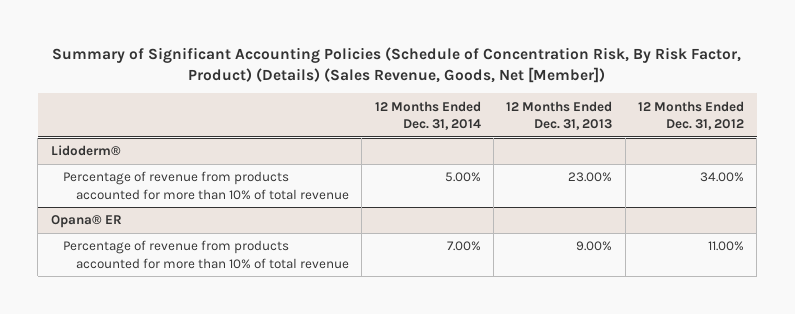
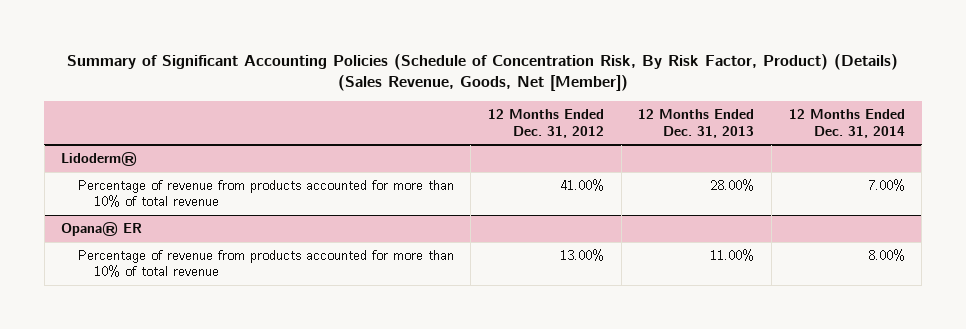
- | 12 Months Ended Dec. 31, 2014 | 12 Months Ended Dec. 31, 2013 | 12 Months Ended Dec. 31, 2012
+ | 12 Months Ended Dec. 31, 2012 | 12 Months Ended Dec. 31, 2013 | 12 Months Ended Dec. 31, 2014
@ Lidoderm®
- Percentage of revenue from products accounted for more than 10% of total revenue | 5.00% | 23.00% | 34.00%
+ Percentage of revenue from products accounted for more than 10% of total revenue | 41.00% | 28.00% | 7.00%
@ Opana® ER
- Percentage of revenue from products accounted for more than 10% of total revenue | 7.00% | 9.00% | 11.00%
+ Percentage of revenue from products accounted for more than 10% of total revenue | 13.00% | 11.00% | 8.00%

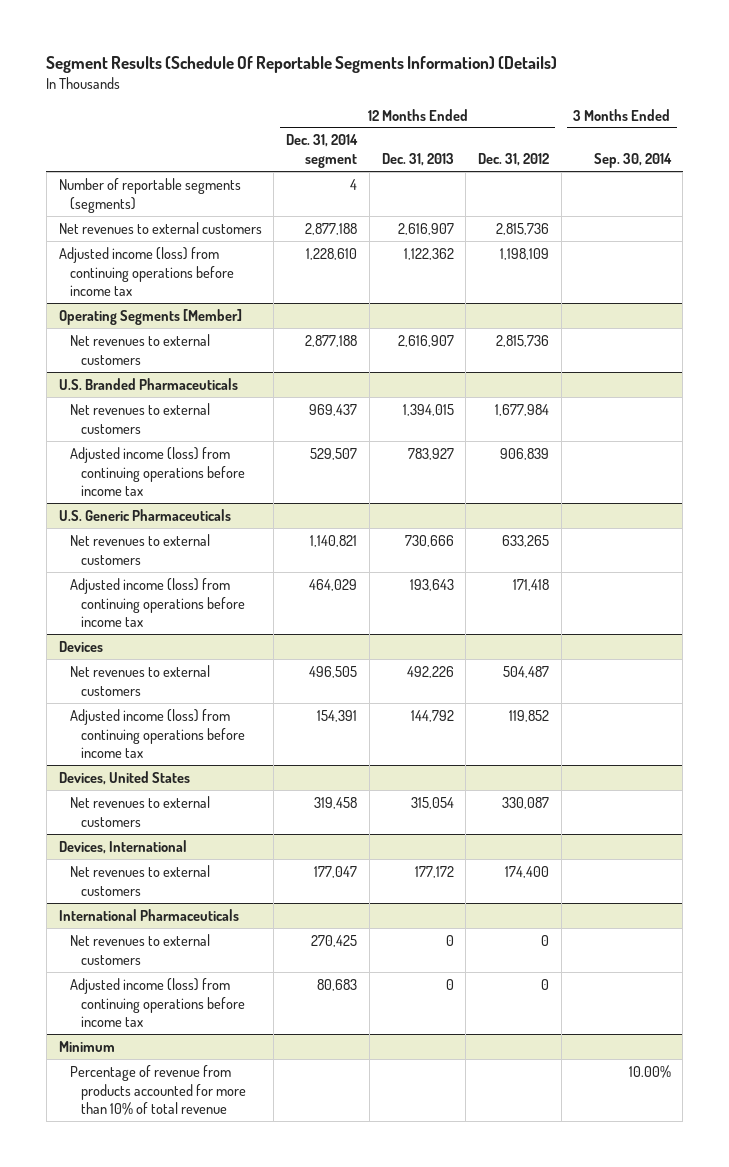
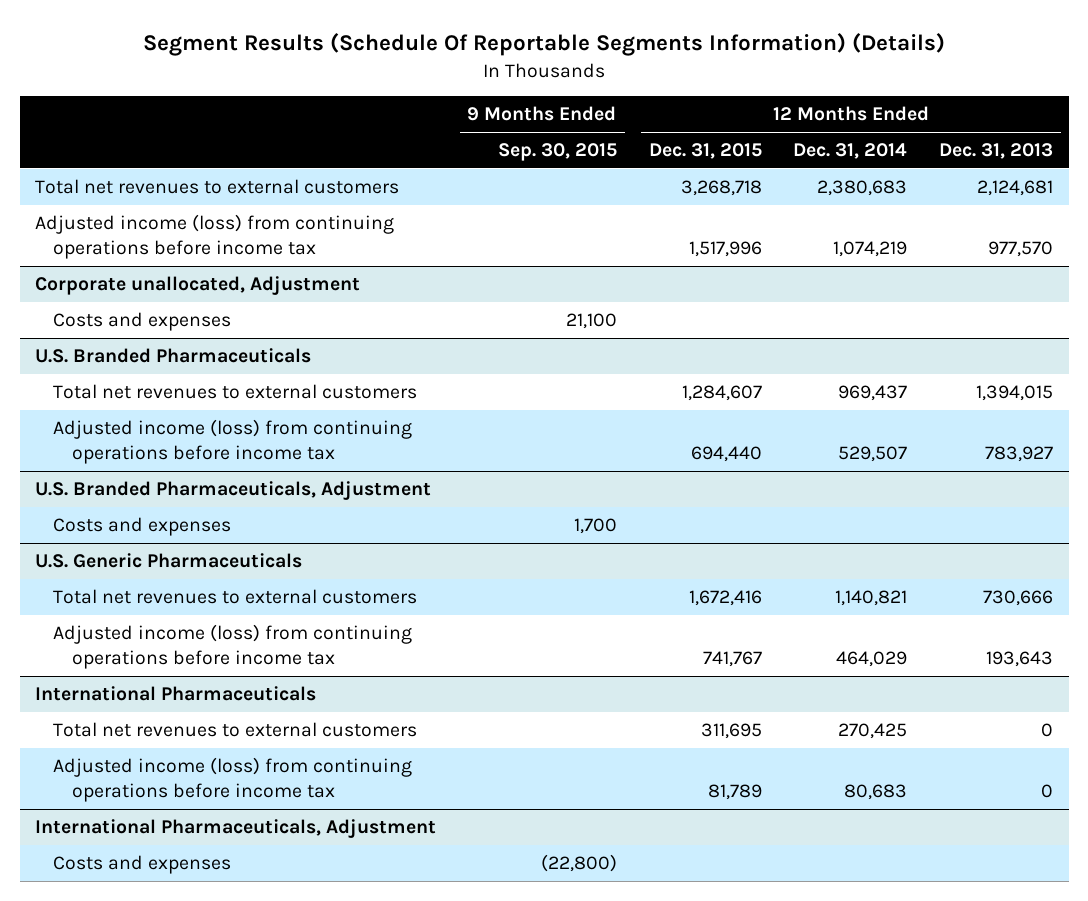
- | 12 Months Ended Dec. 31, 2014 segment | 12 Months Ended Dec. 31, 2013 | 12 Months Ended Dec. 31, 2012 | 3 Months Ended Sep. 30, 2014
+ | 9 Months Ended Sep. 30, 2015 | 12 Months Ended Dec. 31, 2015 | 12 Months Ended Dec. 31, 2014 | 12 Months Ended Dec. 31, 2013
- Number of reportable segments (segments) | 4 | | |
- Net revenues to external customers | 2,877,188 | 2,616,907 | 2,815,736 |
- Adjusted income (loss) from continuing operations before income tax | 1,228,610 | 1,122,362 | 1,198,109 |
- Operating Segments [Member]
- Net revenues to external customers | 2,877,188 | 2,616,907 | 2,815,736 |
+ Total net revenues to external customers | | 3,268,718 | 2,380,683 | 2,124,681
+ Adjusted income (loss) from continuing operations before income tax | | 1,517,996 | 1,074,219 | 977,570
+ Corporate unallocated, Adjustment
+ Costs and expenses | 21,100 | | |
@ U.S. Branded Pharmaceuticals
- Net revenues to external customers | 969,437 | 1,394,015 | 1,677,984 |
+ Total net revenues to external customers | | 1,284,607 | 969,437 | 1,394,015
+ U.S. Branded Pharmaceuticals, Adjustment
+ Costs and expenses | 1,700 | | |
@ U.S. Generic Pharmaceuticals
- Net revenues to external customers | 1,140,821 | 730,666 | 633,265 |
+ Total net revenues to external customers | | 1,672,416 | 1,140,821 | 730,666
- Devices
- Net revenues to external customers | 496,505 | 492,226 | 504,487 |
- Adjusted income (loss) from continuing operations before income tax | 154,391 | 144,792 | 119,852 |
- Devices, United States
- Net revenues to external customers | 319,458 | 315,054 | 330,087 |
- Devices, International
- Net revenues to external customers | 177,047 | 177,172 | 174,400 |
@ International Pharmaceuticals
- Net revenues to external customers | 270,425 | 0 | 0 |
+ Total net revenues to external customers | | 311,695 | 270,425 | 0
- Minimum
- Percentage of revenue from products accounted for more than 10% of total revenue | | | | 10.00%
+ International Pharmaceuticals, Adjustment
+ Costs and expenses | (22,800) | | |

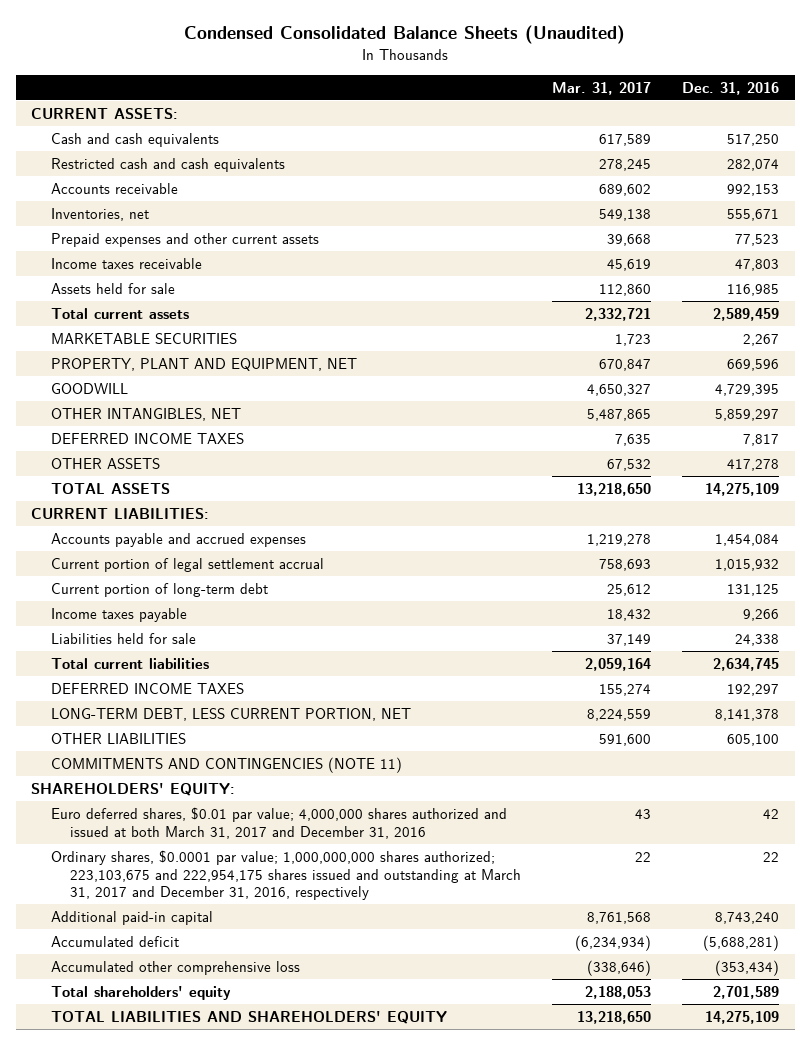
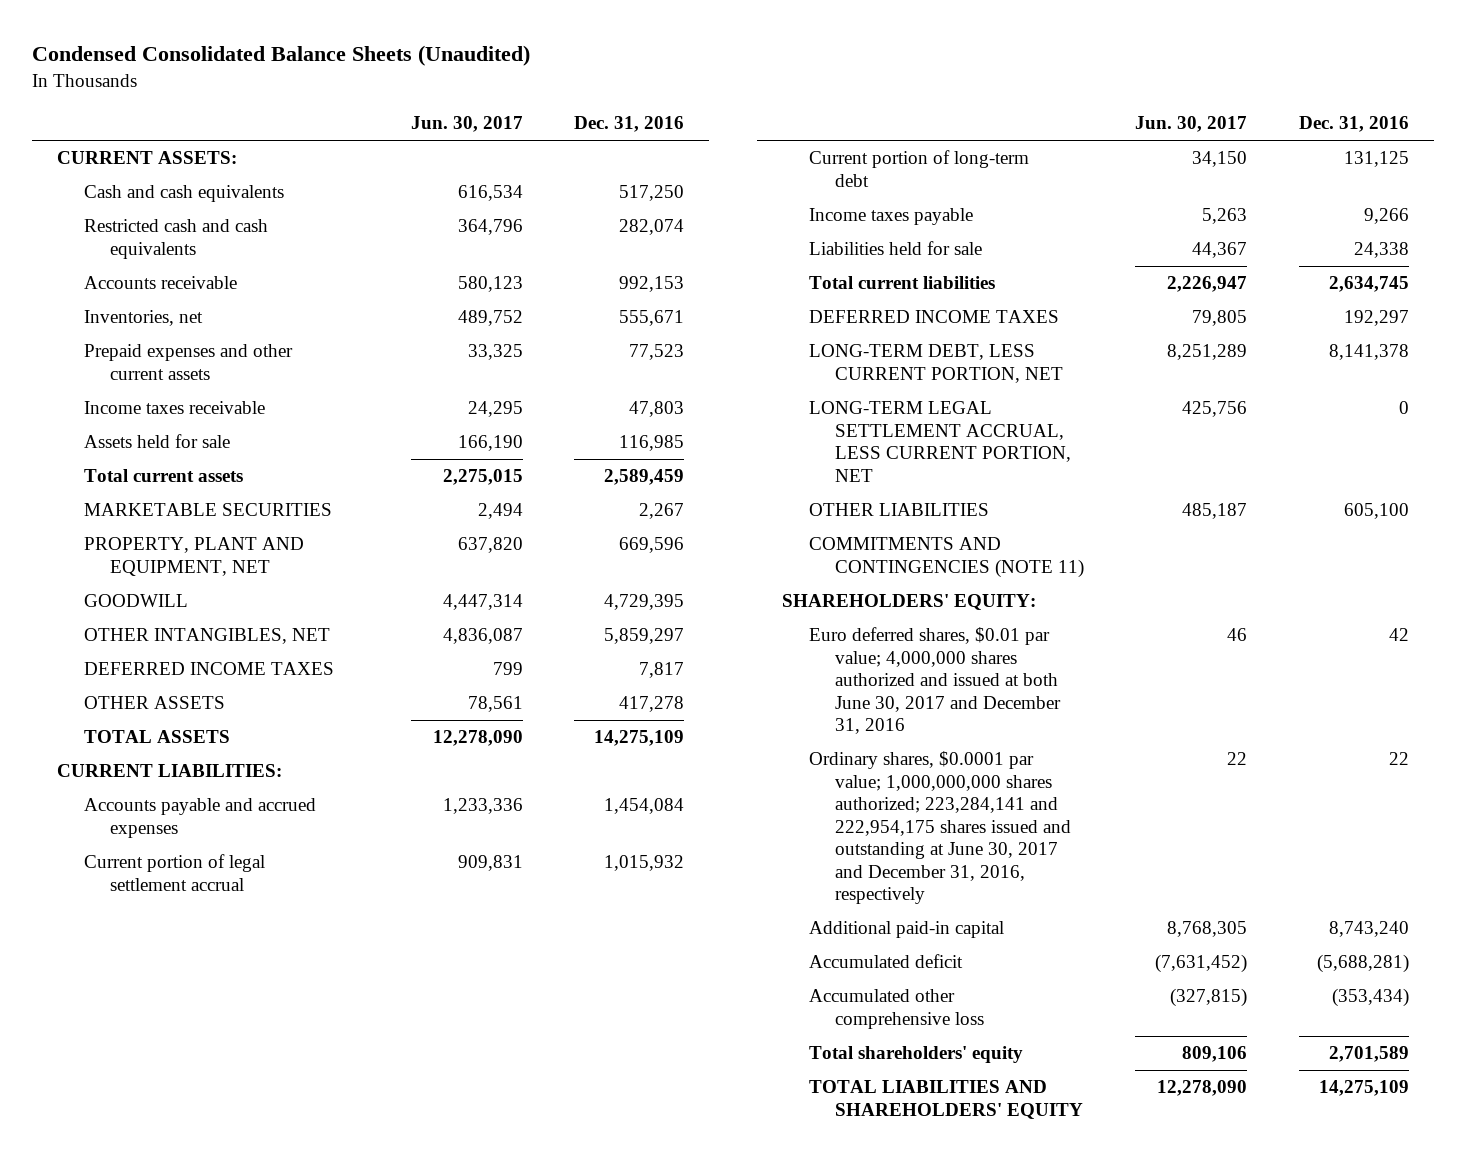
- | Mar. 31, 2017 | Dec. 31, 2016
+ | Jun. 30, 2017 | Dec. 31, 2016
+ LONG-TERM LEGAL SETTLEMENT ACCRUAL, LESS CURRENT PORTION, NET | 425,756 | 0
- Euro deferred shares, $0.01 par value; 4,000,000 shares authorized and issued at both March 31, 2017 and December 31, 2016 | 43 | 42
- Ordinary shares, $0.0001 par value; 1,000,000,000 shares authorized; 223,103,675 and 222,954,175 shares issued and outstanding at March 31, 2017 and December 31, 2016, respectively | 22 | 22
+ Euro deferred shares, $0.01 par value; 4,000,000 shares authorized and issued at both June 30, 2017 and December 31, 2016 | 46 | 42
+ Ordinary shares, $0.0001 par value; 1,000,000,000 shares authorized; 223,284,141 and 222,954,175 shares issued and outstanding at June 30, 2017 and December 31, 2016, respectively | 22 | 22

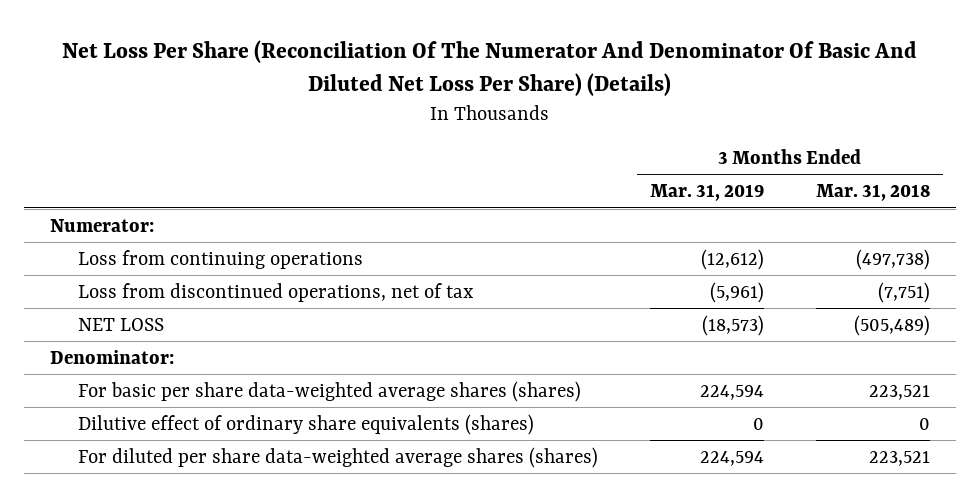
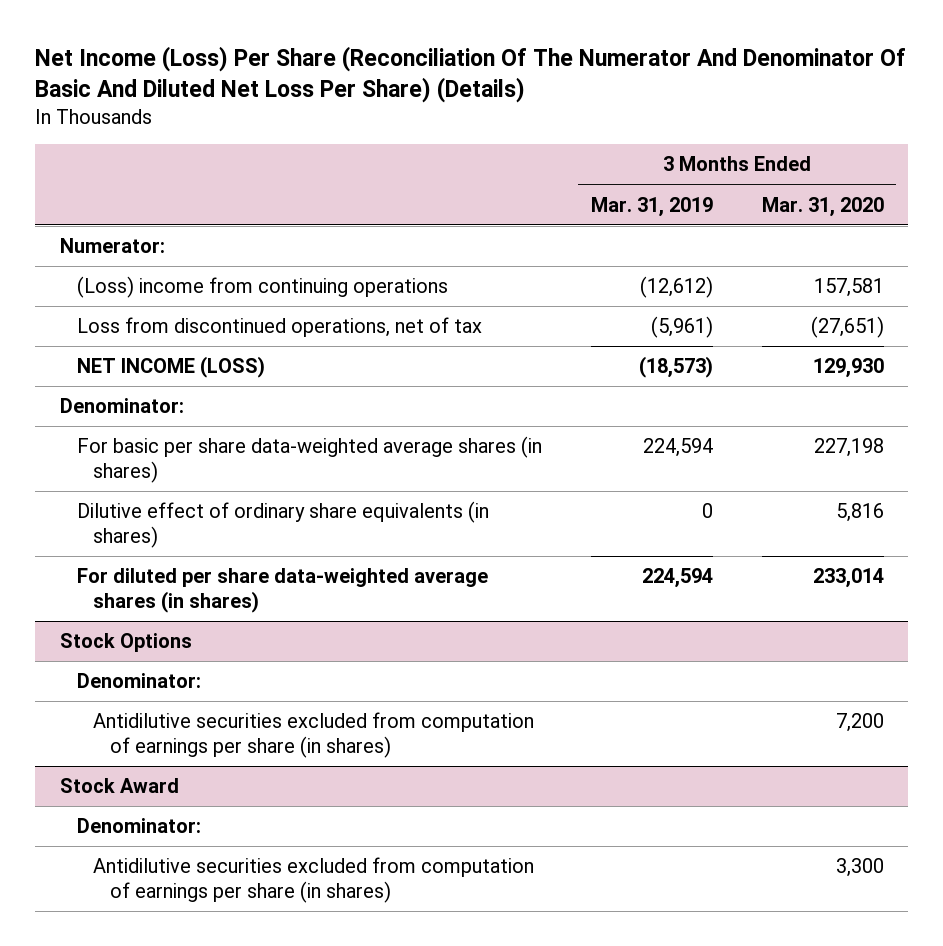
- Net Loss Per Share (Reconciliation Of The Numerator And Denominator Of Basic And Diluted Net Loss Per Share) (Details)
+ Net Income (Loss) Per Share (Reconciliation Of The Numerator And Denominator Of Basic And Diluted Net Loss Per Share) (Details)
- | 3 Months Ended Mar. 31, 2019 | 3 Months Ended Mar. 31, 2018
+ | 3 Months Ended Mar. 31, 2019 | 3 Months Ended Mar. 31, 2020
- Loss from continuing operations | (12,612) | (497,738)
+ (Loss) income from continuing operations | (12,612) | 157,581
- NET LOSS | (18,573) | (505,489)
+ NET INCOME (LOSS) | (18,573) | 129,930
- For basic per share data-weighted average shares (shares) | 224,594 | 223,521
- Dilutive effect of ordinary share equivalents (shares) | 0 | 0
- For diluted per share data-weighted average shares (shares) | 224,594 | 223,521
+ For basic per share data-weighted average shares (in shares) | 224,594 | 227,198
+ Dilutive effect of ordinary share equivalents (in shares) | 0 | 5,816
+ For diluted per share data-weighted average shares (in shares) | 224,594 | 233,014
+ Stock Options
+ Denominator:
+ Antidilutive securities excluded from computation of earnings per share (in shares) | | 7,200
+ Stock Award
+ Denominator:
+ Antidilutive securities excluded from computation of earnings per share (in shares) | | 3,300

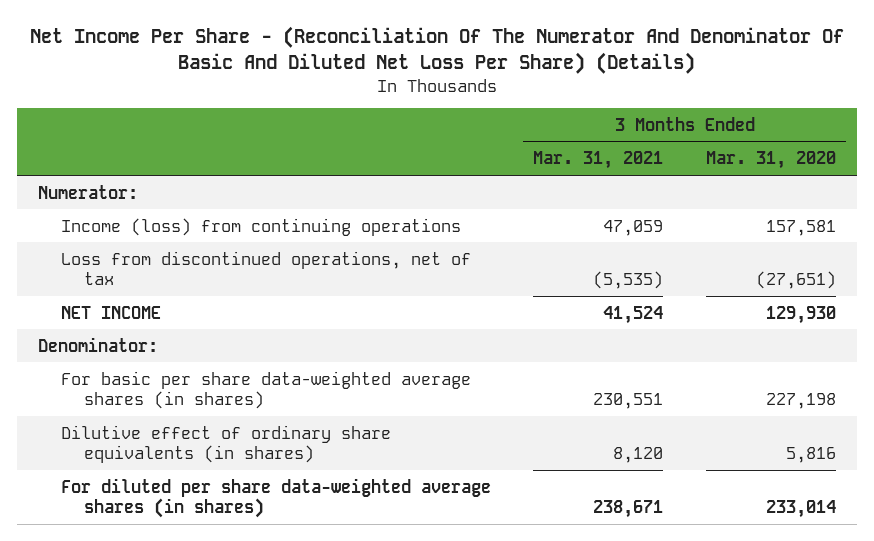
- Net Income (Loss) Per Share (Reconciliation Of The Numerator And Denominator Of Basic And Diluted Net Loss Per Share) (Details)
+ Net Income Per Share - (Reconciliation Of The Numerator And Denominator Of Basic And Diluted Net Loss Per Share) (Details)
- | 3 Months Ended Mar. 31, 2019 | 3 Months Ended Mar. 31, 2020
+ | 3 Months Ended Mar. 31, 2021 | 3 Months Ended Mar. 31, 2020
- (Loss) income from continuing operations | (12,612) | 157,581
+ Income (loss) from continuing operations | 47,059 | 157,581
- NET INCOME (LOSS) | (18,573) | 129,930
+ NET INCOME | 41,524 | 129,930
- Stock Options
- Denominator:
- Antidilutive securities excluded from computation of earnings per share (in shares) | | 7,200
- Stock Award
- Denominator:
- Antidilutive securities excluded from computation of earnings per share (in shares) | | 3,300

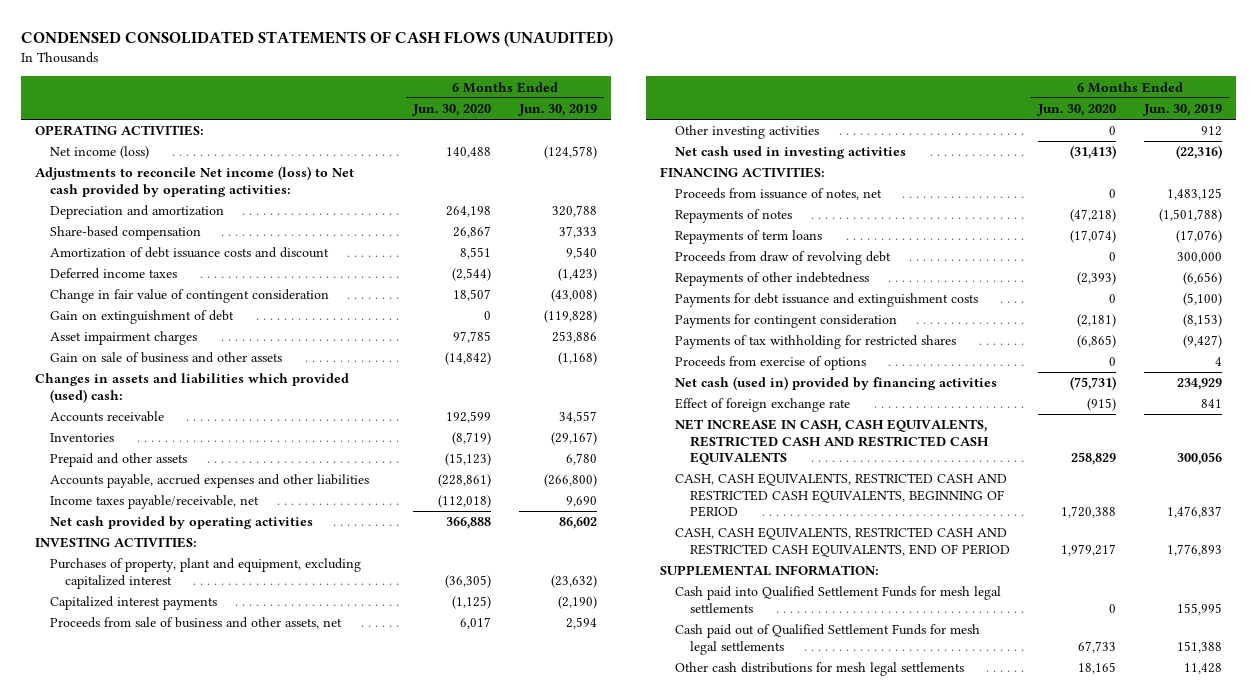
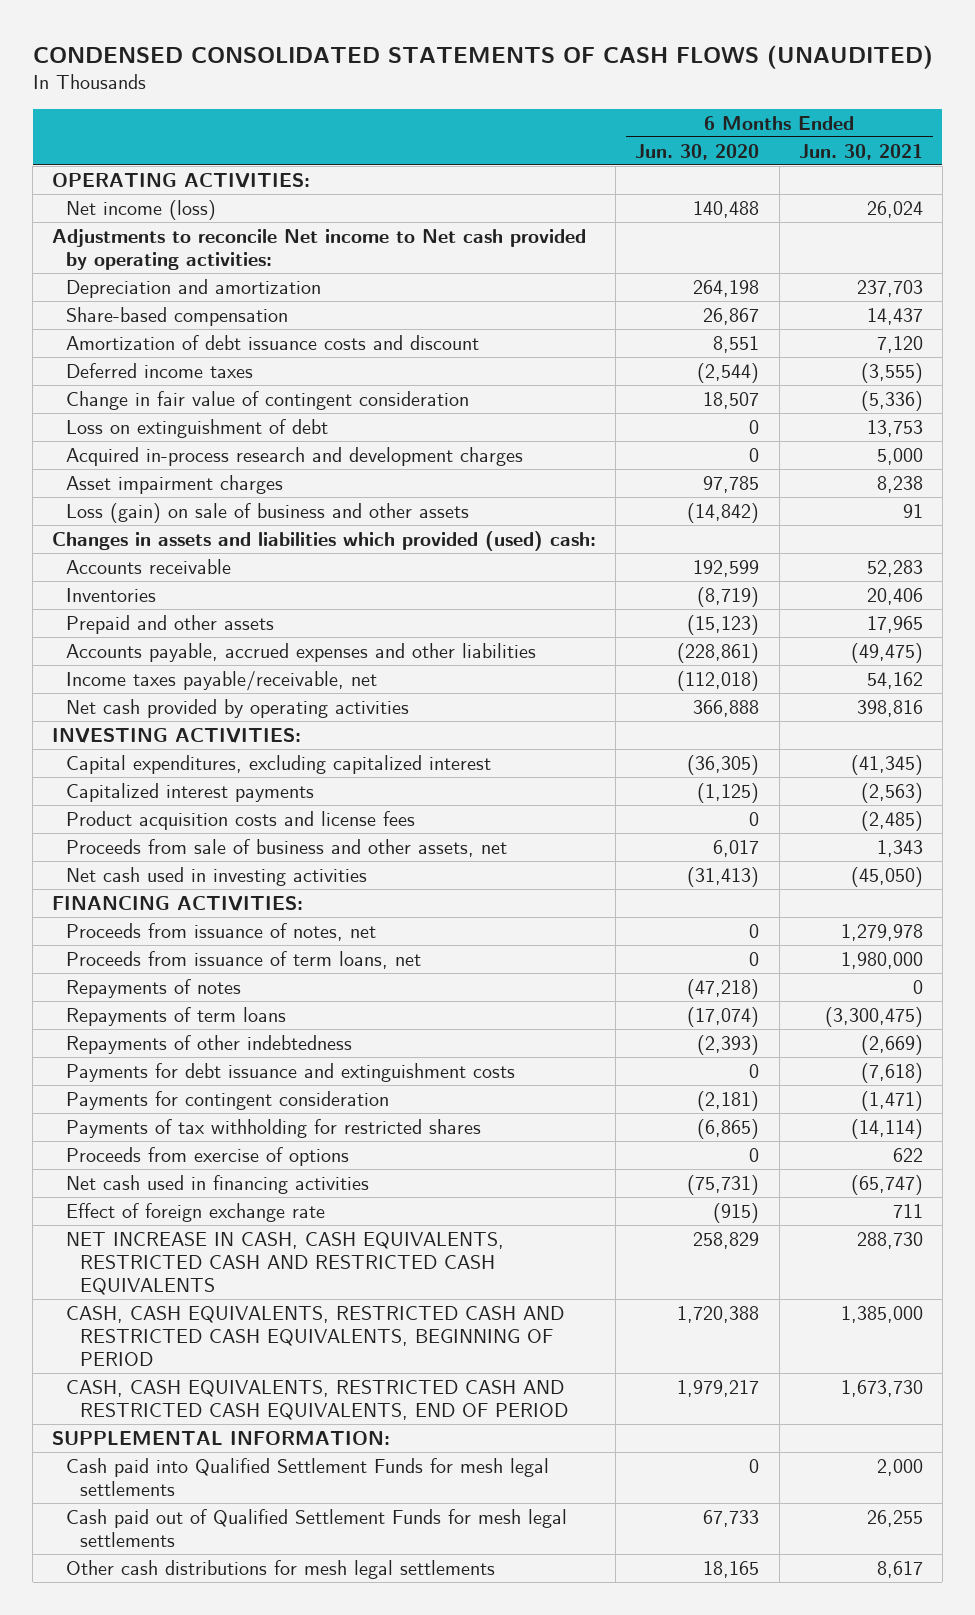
- | 6 Months Ended Jun. 30, 2020 | 6 Months Ended Jun. 30, 2019
+ | 6 Months Ended Jun. 30, 2020 | 6 Months Ended Jun. 30, 2021
- Adjustments to reconcile Net income (loss) to Net cash provided by operating activities:
+ Adjustments to reconcile Net income to Net cash provided by operating activities:
- Gain on extinguishment of debt | 0 | (119,828)
+ Loss on extinguishment of debt | 0 | 13,753
+ Acquired in-process research and development charges | 0 | 5,000
- Gain on sale of business and other assets | (14,842) | (1,168)
+ Loss (gain) on sale of business and other assets | (14,842) | 91
- Purchases of property, plant and equipment, excluding capitalized interest | (36,305) | (23,632)
+ Capital expenditures, excluding capitalized interest | (36,305) | (41,345)
+ Product acquisition costs and license fees | 0 | (2,485)
- Other investing activities | 0 | 912
+ Proceeds from issuance of term loans, net | 0 | 1,980,000
- Proceeds from draw of revolving debt | 0 | 300,000
- Net cash (used in) provided by financing activities | (75,731) | 234,929
+ Net cash used in financing activities | (75,731) | (65,747)

